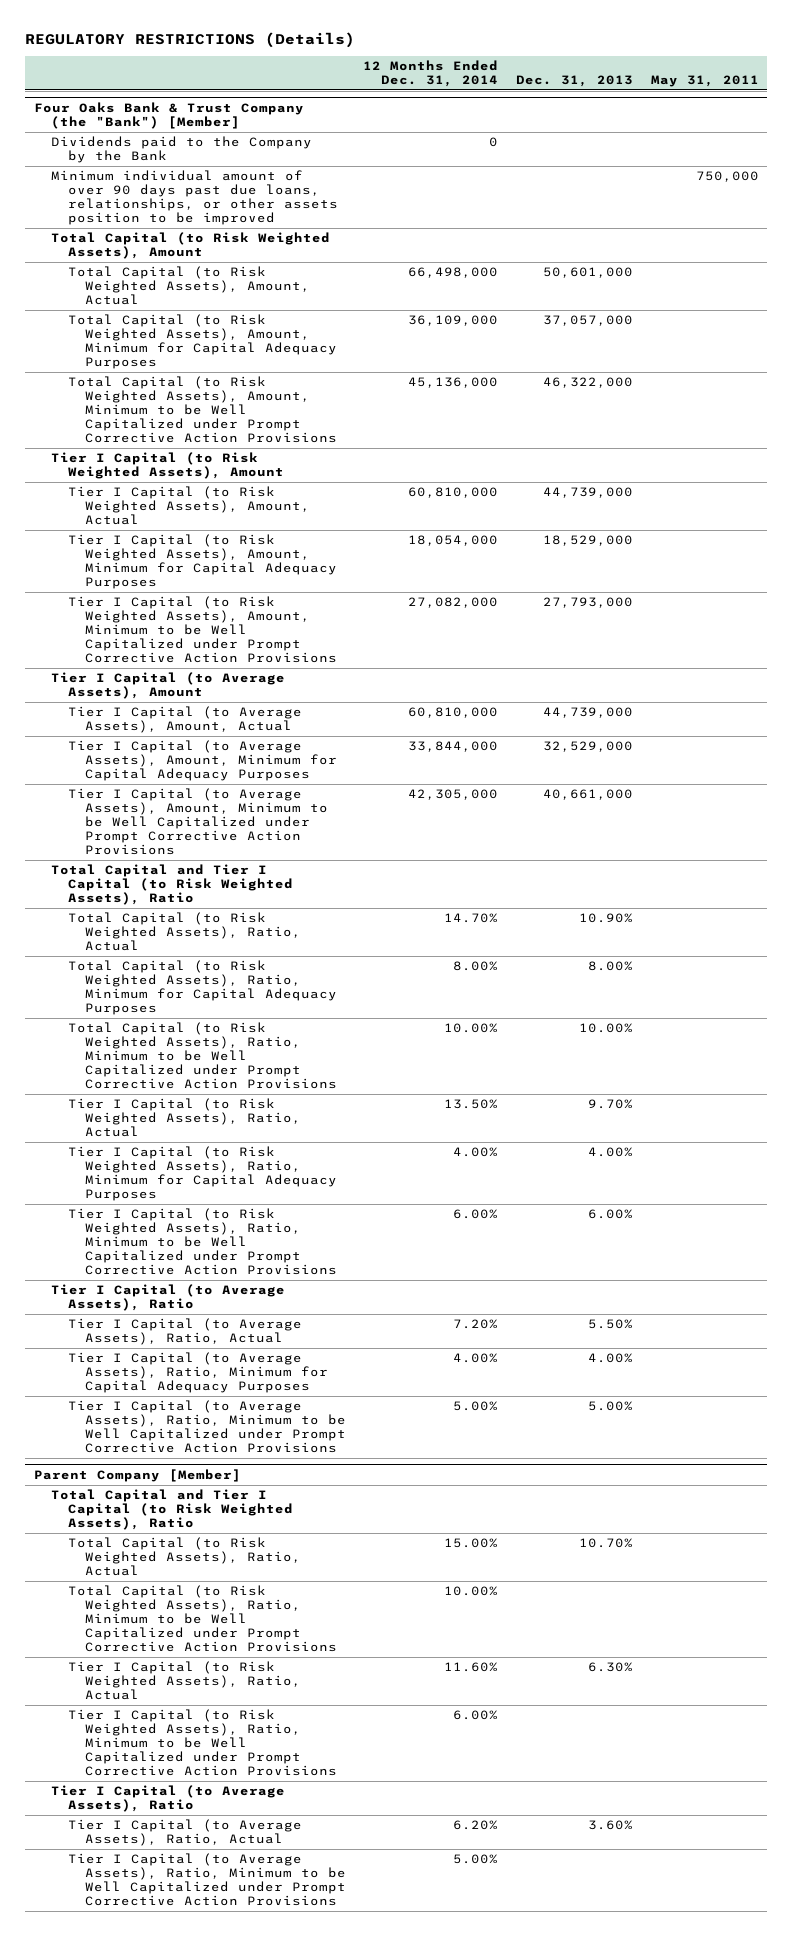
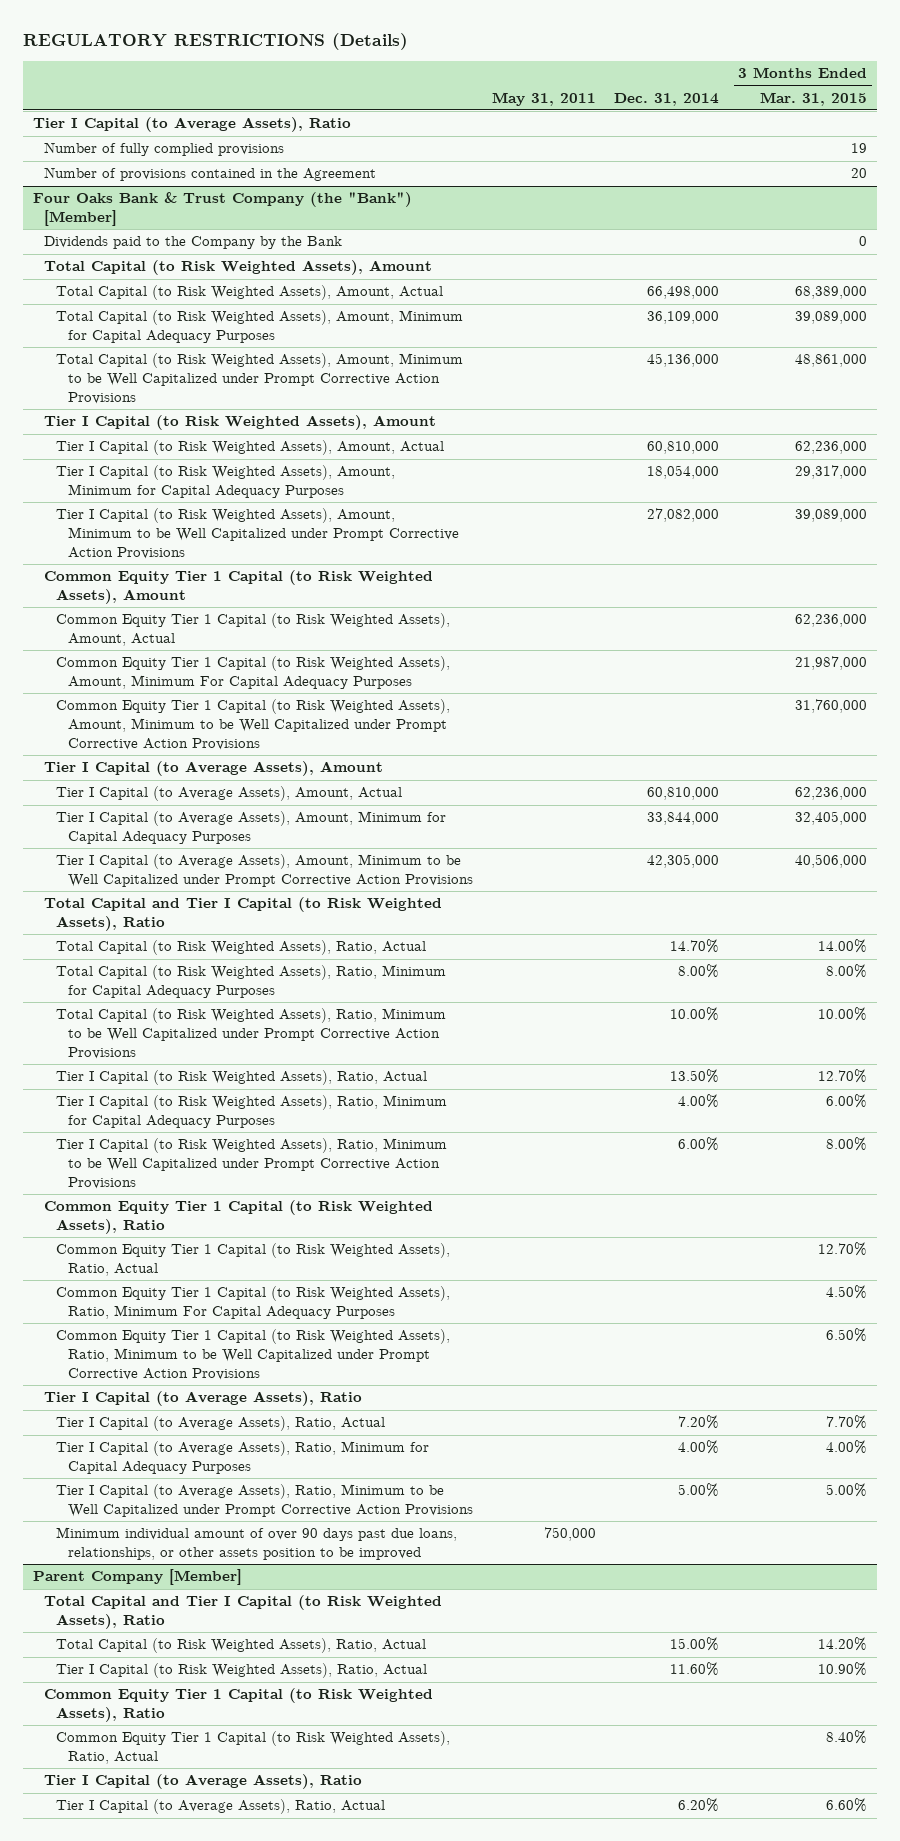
- | 12 Months Ended Dec. 31, 2014 | Dec. 31, 2013 | May 31, 2011
+ | May 31, 2011 | Dec. 31, 2014 | 3 Months Ended Mar. 31, 2015
+ Tier I Capital (to Average Assets), Ratio
+ Number of fully complied provisions | | | 19
+ Number of provisions contained in the Agreement | | | 20
@ Four Oaks Bank & Trust Company (the "Bank") [Member]
+ Common Equity Tier 1 Capital (to Risk Weighted Assets), Amount
+ Common Equity Tier 1 Capital (to Risk Weighted Assets), Amount, Actual | | | 62,236,000
+ Common Equity Tier 1 Capital (to Risk Weighted Assets), Amount, Minimum For Capital Adequacy Purposes | | | 21,987,000
+ Common Equity Tier 1 Capital (to Risk Weighted Assets), Amount, Minimum to be Well Capitalized under Prompt Corrective Action Provisions | | | 31,760,000
+ Common Equity Tier 1 Capital (to Risk Weighted Assets), Ratio
+ Common Equity Tier 1 Capital (to Risk Weighted Assets), Ratio, Actual | | | 12.70%
+ Common Equity Tier 1 Capital (to Risk Weighted Assets), Ratio, Minimum For Capital Adequacy Purposes | | | 4.50%
+ Common Equity Tier 1 Capital (to Risk Weighted Assets), Ratio, Minimum to be Well Capitalized under Prompt Corrective Action Provisions | | | 6.50%
moved down: Minimum individual amount of over 90 days past due loans, relationships, or other assets position to be improved | 750,000 | |
@ Parent Company [Member]
- Total Capital (to Risk Weighted Assets), Ratio, Minimum to be Well Capitalized under Prompt Corrective Action Provisions | 10.00% | |
- Tier I Capital (to Risk Weighted Assets), Ratio, Minimum to be Well Capitalized under Prompt Corrective Action Provisions | 6.00% | |
+ Common Equity Tier 1 Capital (to Risk Weighted Assets), Ratio
+ Common Equity Tier 1 Capital (to Risk Weighted Assets), Ratio, Actual | | | 8.40%
- Tier I Capital (to Average Assets), Ratio, Minimum to be Well Capitalized under Prompt Corrective Action Provisions | 5.00% | |

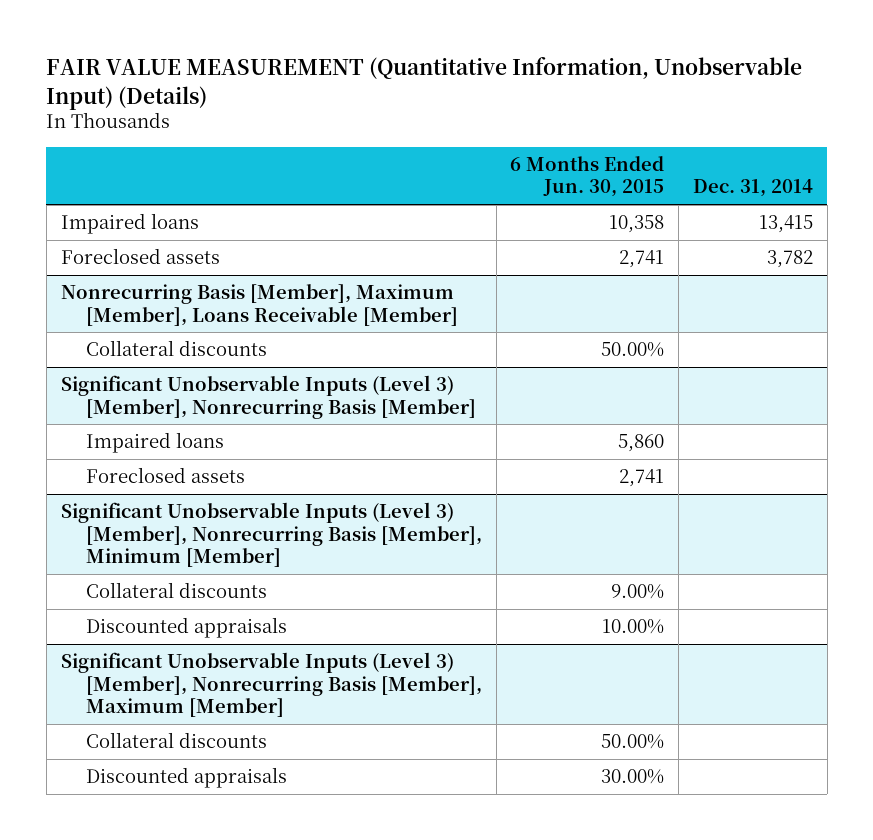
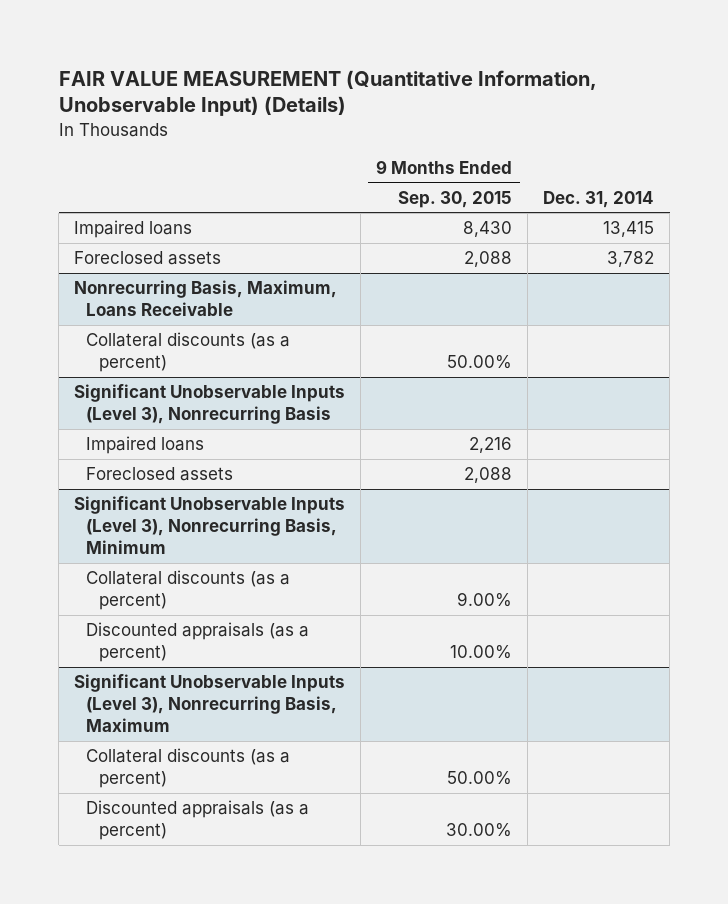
- | 6 Months Ended Jun. 30, 2015 | Dec. 31, 2014
+ | 9 Months Ended Sep. 30, 2015 | Dec. 31, 2014
- Nonrecurring Basis [Member], Maximum [Member], Loans Receivable [Member]
- Collateral discounts | 50.00% |
- Significant Unobservable Inputs (Level 3) [Member], Nonrecurring Basis [Member]
+ Nonrecurring Basis, Maximum, Loans Receivable
+ Collateral discounts (as a percent) | 50.00% |
+ Significant Unobservable Inputs (Level 3), Nonrecurring Basis
- Significant Unobservable Inputs (Level 3) [Member], Nonrecurring Basis [Member], Minimum [Member]
- Collateral discounts | 9.00% |
- Discounted appraisals | 10.00% |
- Significant Unobservable Inputs (Level 3) [Member], Nonrecurring Basis [Member], Maximum [Member]
- Collateral discounts | 50.00% |
- Discounted appraisals | 30.00% |
+ Significant Unobservable Inputs (Level 3), Nonrecurring Basis, Minimum
+ Collateral discounts (as a percent) | 9.00% |
+ Discounted appraisals (as a percent) | 10.00% |
+ Significant Unobservable Inputs (Level 3), Nonrecurring Basis, Maximum
+ Collateral discounts (as a percent) | 50.00% |
+ Discounted appraisals (as a percent) | 30.00% |

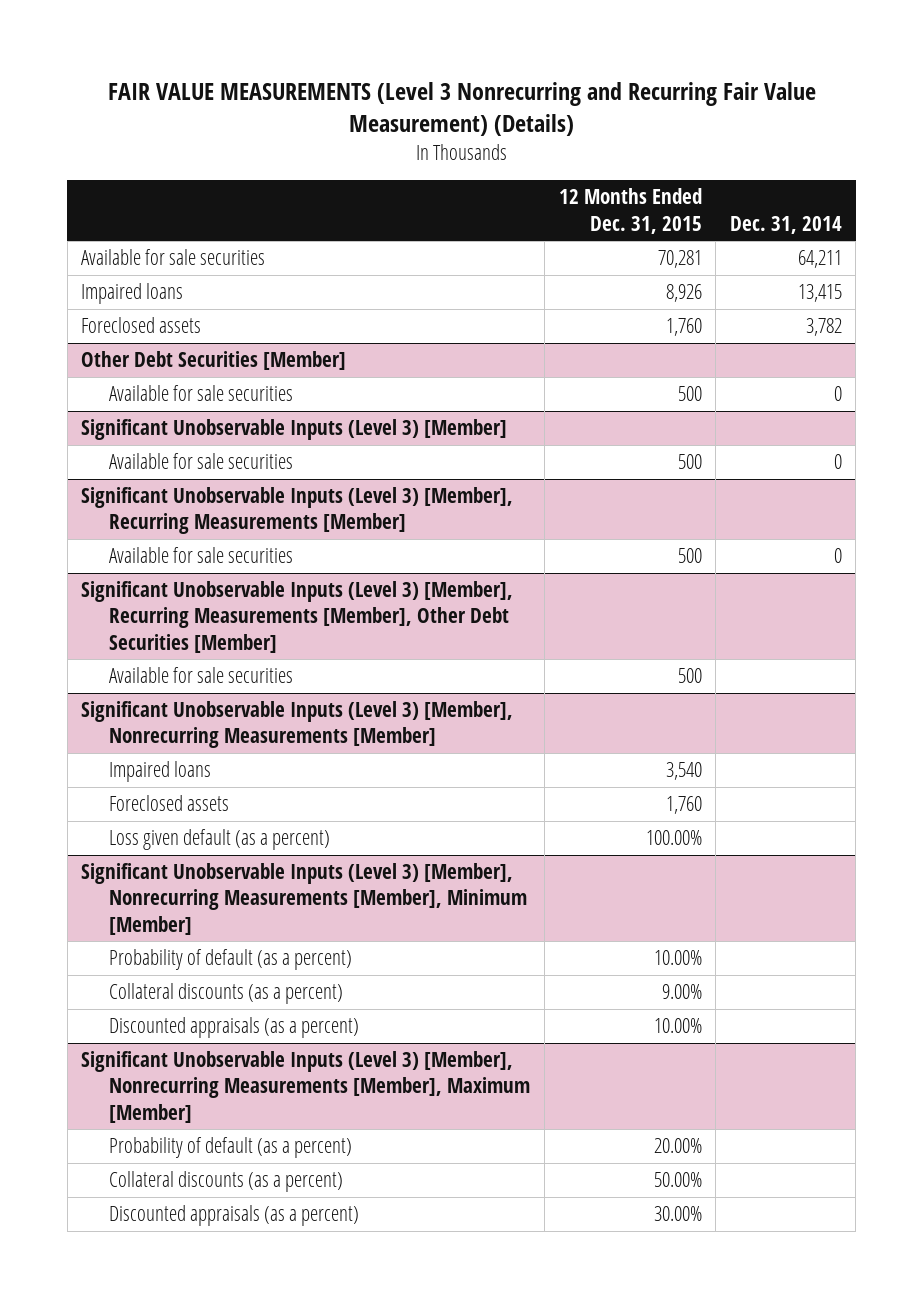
- FAIR VALUE MEASUREMENT (Quantitative Information, Unobservable Input) (Details)
+ FAIR VALUE MEASUREMENTS (Level 3 Nonrecurring and Recurring Fair Value Measurement) (Details)
- | 9 Months Ended Sep. 30, 2015 | Dec. 31, 2014
+ | 12 Months Ended Dec. 31, 2015 | Dec. 31, 2014
+ Available for sale securities | 70,281 | 64,211
- Nonrecurring Basis, Maximum, Loans Receivable
- Collateral discounts (as a percent) | 50.00% |
- Significant Unobservable Inputs (Level 3), Nonrecurring Basis
+ Other Debt Securities [Member]
+ Available for sale securities | 500 | 0
+ Significant Unobservable Inputs (Level 3) [Member]
+ Available for sale securities | 500 | 0
+ Significant Unobservable Inputs (Level 3) [Member], Recurring Measurements [Member]
+ Available for sale securities | 500 | 0
+ Significant Unobservable Inputs (Level 3) [Member], Recurring Measurements [Member], Other Debt Securities [Member]
+ Available for sale securities | 500 |
+ Significant Unobservable Inputs (Level 3) [Member], Nonrecurring Measurements [Member]
- Significant Unobservable Inputs (Level 3), Nonrecurring Basis, Minimum
+ Loss given default (as a percent) | 100.00% |
+ Significant Unobservable Inputs (Level 3) [Member], Nonrecurring Measurements [Member], Minimum [Member]
+ Probability of default (as a percent) | 10.00% |
- Significant Unobservable Inputs (Level 3), Nonrecurring Basis, Maximum
+ Significant Unobservable Inputs (Level 3) [Member], Nonrecurring Measurements [Member], Maximum [Member]
+ Probability of default (as a percent) | 20.00% |

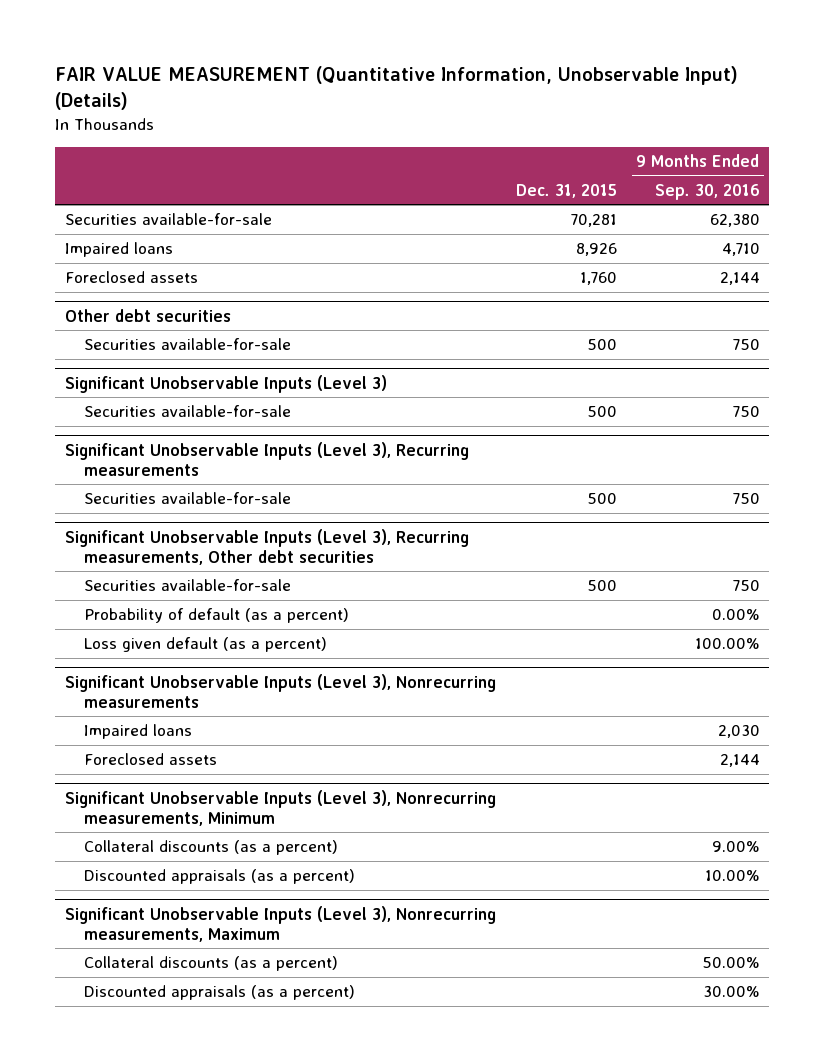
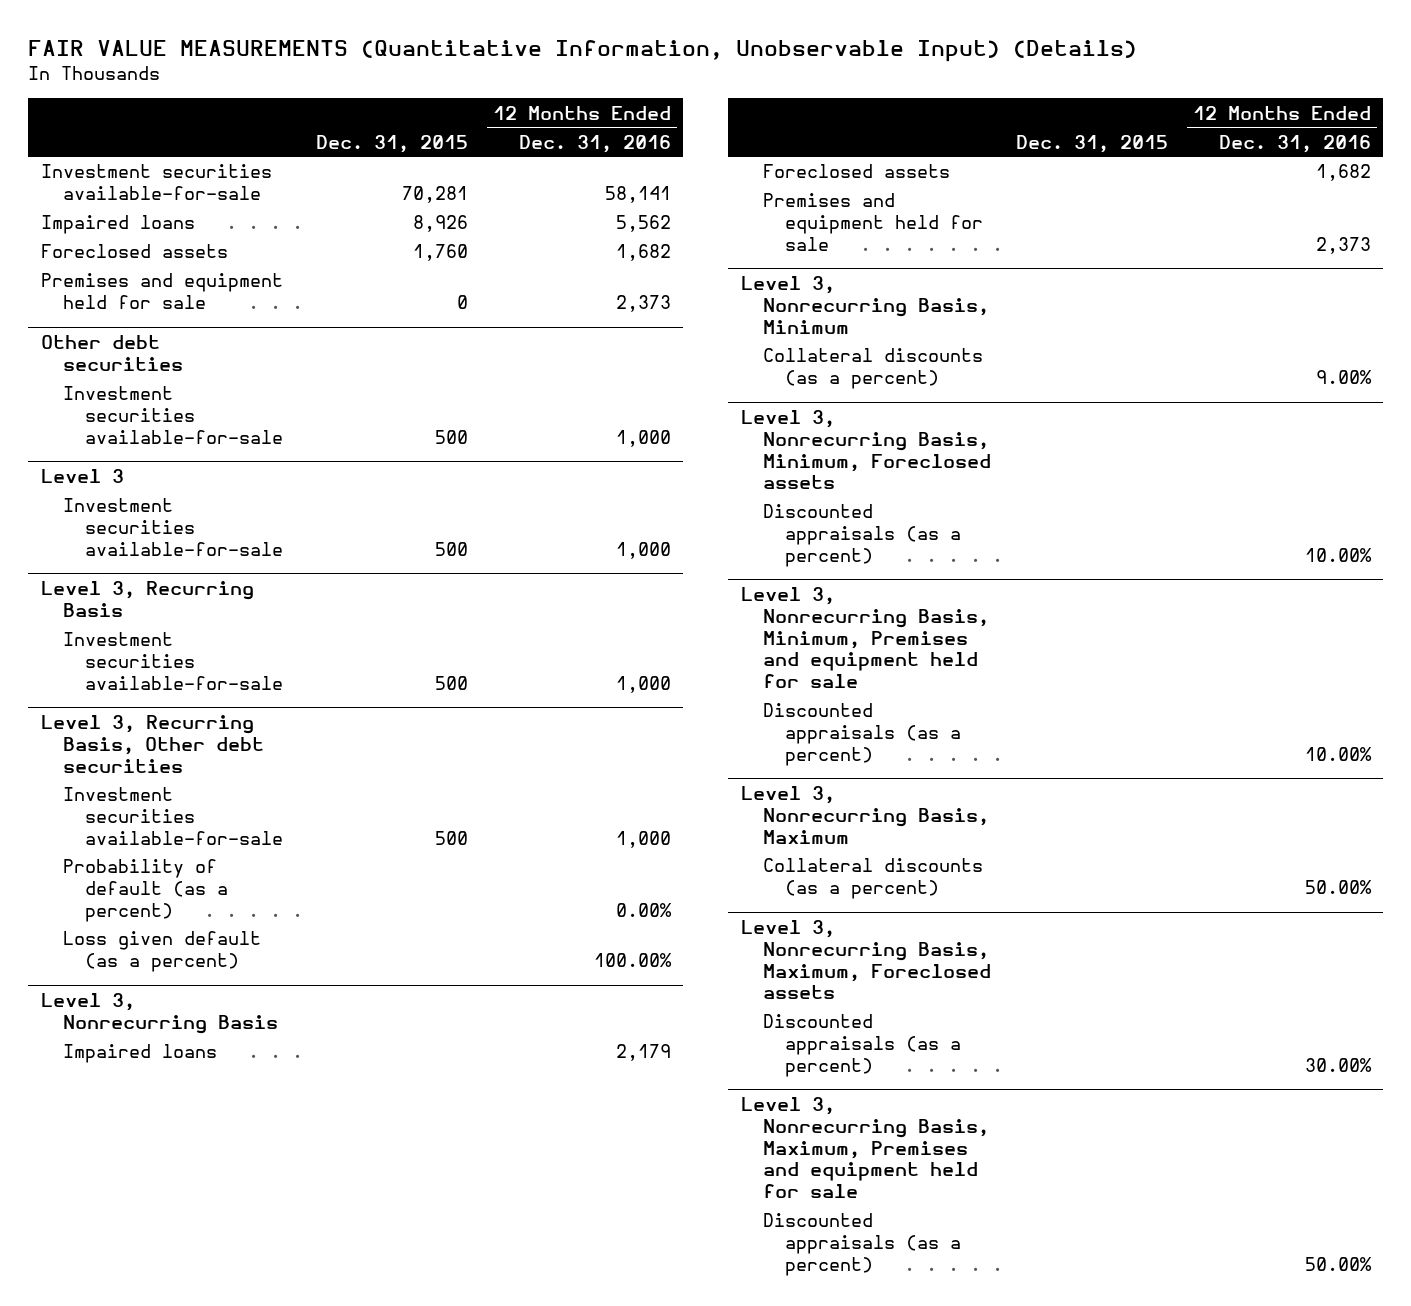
- FAIR VALUE MEASUREMENT (Quantitative Information, Unobservable Input) (Details)
+ FAIR VALUE MEASUREMENTS (Quantitative Information, Unobservable Input) (Details)
- | Dec. 31, 2015 | 9 Months Ended Sep. 30, 2016
+ | Dec. 31, 2015 | 12 Months Ended Dec. 31, 2016
- Securities available-for-sale | 70,281 | 62,380
+ Investment securities available-for-sale | 70,281 | 58,141
+ Premises and equipment held for sale | 0 | 2,373
@ Other debt securities
- Securities available-for-sale | 500 | 750
- Significant Unobservable Inputs (Level 3)
- Securities available-for-sale | 500 | 750
- Significant Unobservable Inputs (Level 3), Recurring measurements
- Securities available-for-sale | 500 | 750
- Significant Unobservable Inputs (Level 3), Recurring measurements, Other debt securities
- Securities available-for-sale | 500 | 750
@ Other debt securities
+ Investment securities available-for-sale | 500 | 1,000
+ Level 3
+ Investment securities available-for-sale | 500 | 1,000
+ Level 3, Recurring Basis
+ Investment securities available-for-sale | 500 | 1,000
+ Level 3, Recurring Basis, Other debt securities
+ Investment securities available-for-sale | 500 | 1,000
- Significant Unobservable Inputs (Level 3), Nonrecurring measurements
- Impaired loans | | 2,030
- Foreclosed assets | | 2,144
- Significant Unobservable Inputs (Level 3), Nonrecurring measurements, Minimum
- Collateral discounts (as a percent) | | 9.00%
- Discounted appraisals (as a percent) | | 10.00%
- Significant Unobservable Inputs (Level 3), Nonrecurring measurements, Maximum
- Collateral discounts (as a percent) | | 50.00%
- Discounted appraisals (as a percent) | | 30.00%
+ Level 3, Nonrecurring Basis
+ Impaired loans | | 2,179
+ Foreclosed assets | | 1,682
+ Premises and equipment held for sale | | 2,373
+ Level 3, Nonrecurring Basis, Minimum
+ Collateral discounts (as a percent) | | 9.00%
+ Level 3, Nonrecurring Basis, Minimum, Foreclosed assets
+ Discounted appraisals (as a percent) | | 10.00%
+ Level 3, Nonrecurring Basis, Minimum, Premises and equipment held for sale
+ Discounted appraisals (as a percent) | | 10.00%
+ Level 3, Nonrecurring Basis, Maximum
+ Collateral discounts (as a percent) | | 50.00%
+ Level 3, Nonrecurring Basis, Maximum, Foreclosed assets
+ Discounted appraisals (as a percent) | | 30.00%
+ Level 3, Nonrecurring Basis, Maximum, Premises and equipment held for sale
+ Discounted appraisals (as a percent) | | 50.00%

